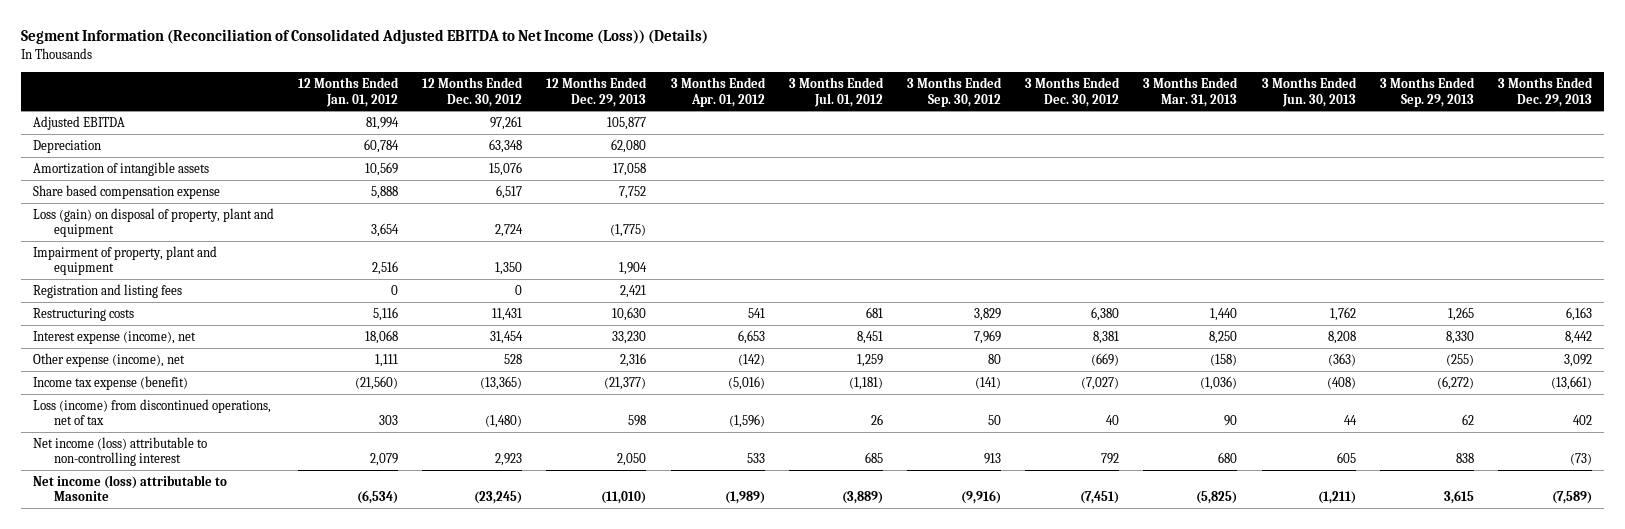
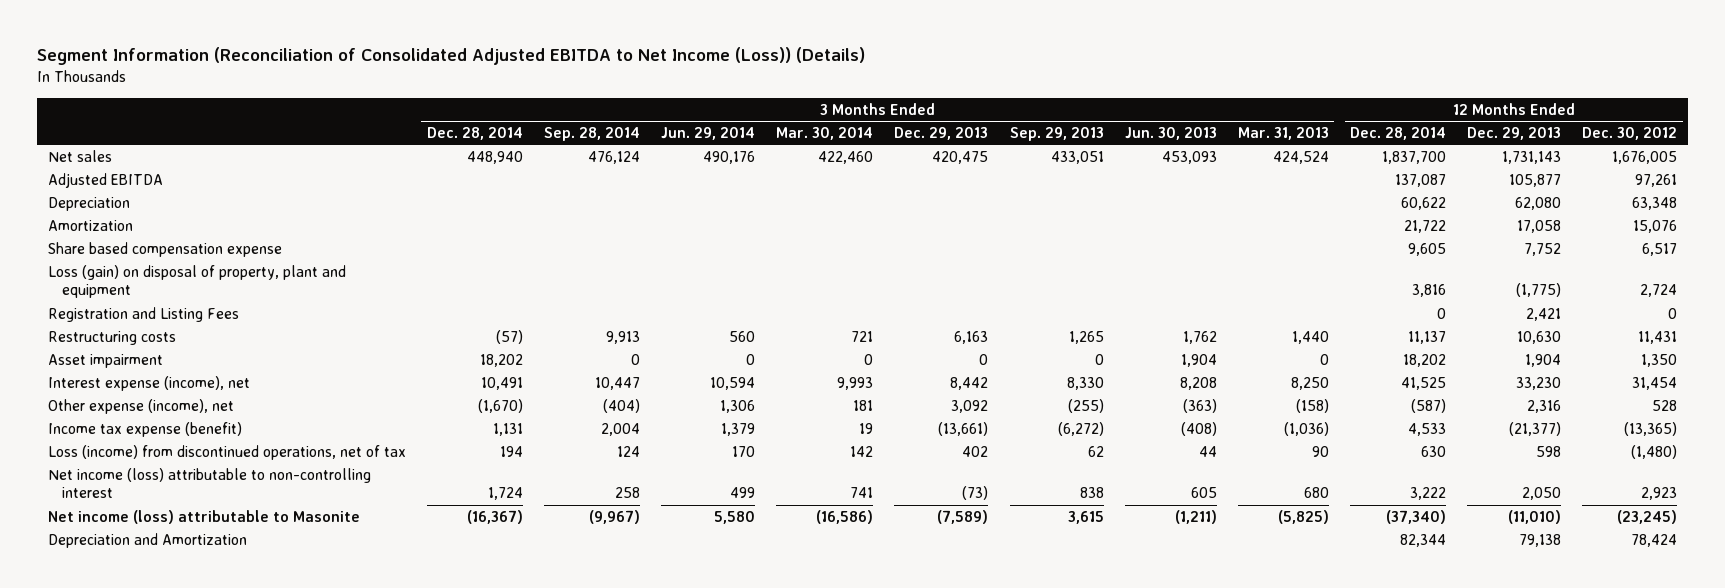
- | 12 Months Ended Jan. 01, 2012 | 12 Months Ended Dec. 30, 2012 | 12 Months Ended Dec. 29, 2013 | 3 Months Ended Apr. 01, 2012 | 3 Months Ended Jul. 01, 2012 | 3 Months Ended Sep. 30, 2012 | 3 Months Ended Dec. 30, 2012 | 3 Months Ended Mar. 31, 2013 | 3 Months Ended Jun. 30, 2013 | 3 Months Ended Sep. 29, 2013 | 3 Months Ended Dec. 29, 2013
+ | 3 Months Ended Dec. 28, 2014 | 3 Months Ended Sep. 28, 2014 | 3 Months Ended Jun. 29, 2014 | 3 Months Ended Mar. 30, 2014 | 3 Months Ended Dec. 29, 2013 | 3 Months Ended Sep. 29, 2013 | 3 Months Ended Jun. 30, 2013 | 3 Months Ended Mar. 31, 2013 | 12 Months Ended Dec. 28, 2014 | 12 Months Ended Dec. 29, 2013 | 12 Months Ended Dec. 30, 2012
+ Net sales | 448,940 | 476,124 | 490,176 | 422,460 | 420,475 | 433,051 | 453,093 | 424,524 | 1,837,700 | 1,731,143 | 1,676,005
- Amortization of intangible assets | 10,569 | 15,076 | 17,058 | | | | | | | |
+ Amortization | | | | | | | | | 21,722 | 17,058 | 15,076
- Impairment of property, plant and equipment | 2,516 | 1,350 | 1,904 | | | | | | | |
- Registration and listing fees | 0 | 0 | 2,421 | | | | | | | |
+ Registration and Listing Fees | | | | | | | | | 0 | 2,421 | 0
+ Asset impairment | 18,202 | 0 | 0 | 0 | 0 | 0 | 1,904 | 0 | 18,202 | 1,904 | 1,350
+ Depreciation and Amortization | | | | | | | | | 82,344 | 79,138 | 78,424

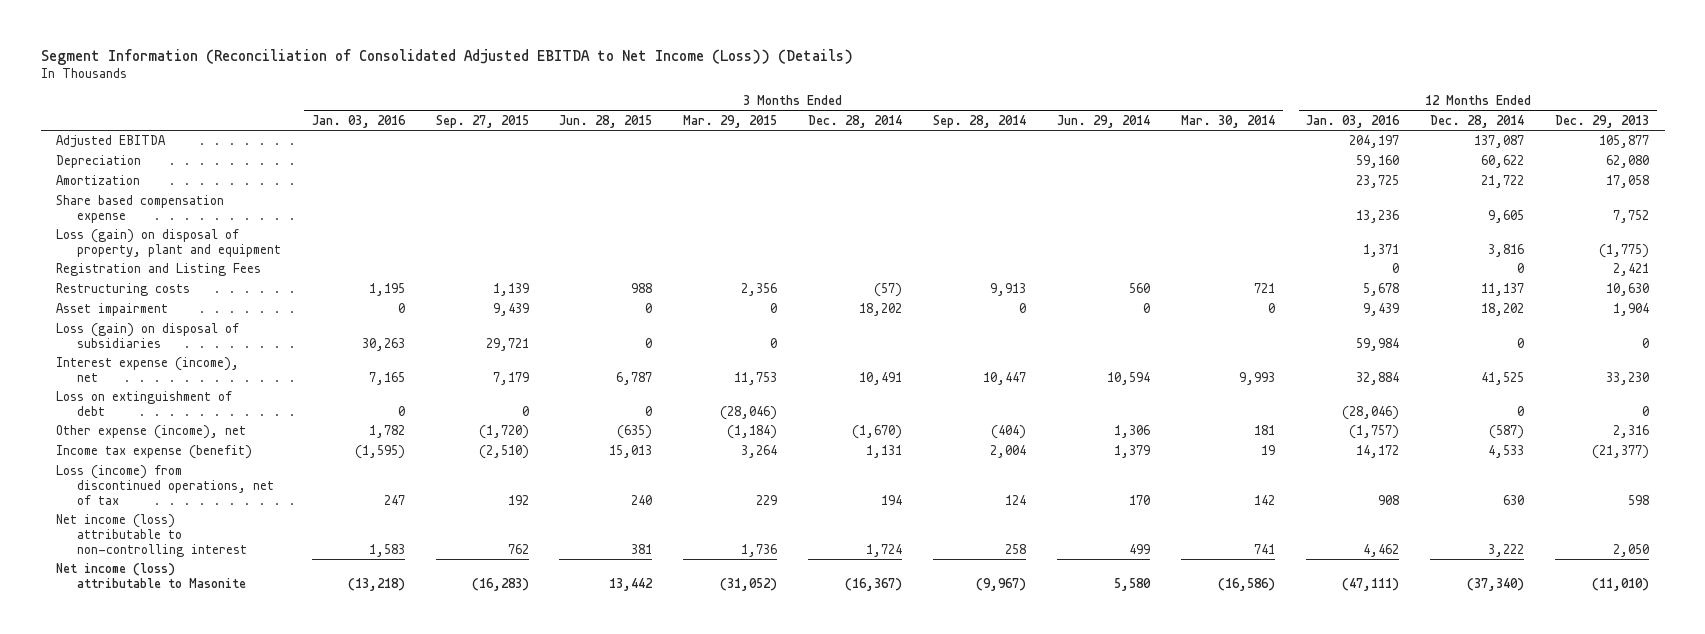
- | 3 Months Ended Dec. 28, 2014 | 3 Months Ended Sep. 28, 2014 | 3 Months Ended Jun. 29, 2014 | 3 Months Ended Mar. 30, 2014 | 3 Months Ended Dec. 29, 2013 | 3 Months Ended Sep. 29, 2013 | 3 Months Ended Jun. 30, 2013 | 3 Months Ended Mar. 31, 2013 | 12 Months Ended Dec. 28, 2014 | 12 Months Ended Dec. 29, 2013 | 12 Months Ended Dec. 30, 2012
+ | 3 Months Ended Jan. 03, 2016 | 3 Months Ended Sep. 27, 2015 | 3 Months Ended Jun. 28, 2015 | 3 Months Ended Mar. 29, 2015 | 3 Months Ended Dec. 28, 2014 | 3 Months Ended Sep. 28, 2014 | 3 Months Ended Jun. 29, 2014 | 3 Months Ended Mar. 30, 2014 | 12 Months Ended Jan. 03, 2016 | 12 Months Ended Dec. 28, 2014 | 12 Months Ended Dec. 29, 2013
- Net sales | 448,940 | 476,124 | 490,176 | 422,460 | 420,475 | 433,051 | 453,093 | 424,524 | 1,837,700 | 1,731,143 | 1,676,005
+ Loss (gain) on disposal of subsidiaries | 30,263 | 29,721 | 0 | 0 | | | | | 59,984 | 0 | 0
+ Loss on extinguishment of debt | 0 | 0 | 0 | (28,046) | | | | | (28,046) | 0 | 0
- Depreciation and Amortization | | | | | | | | | 82,344 | 79,138 | 78,424

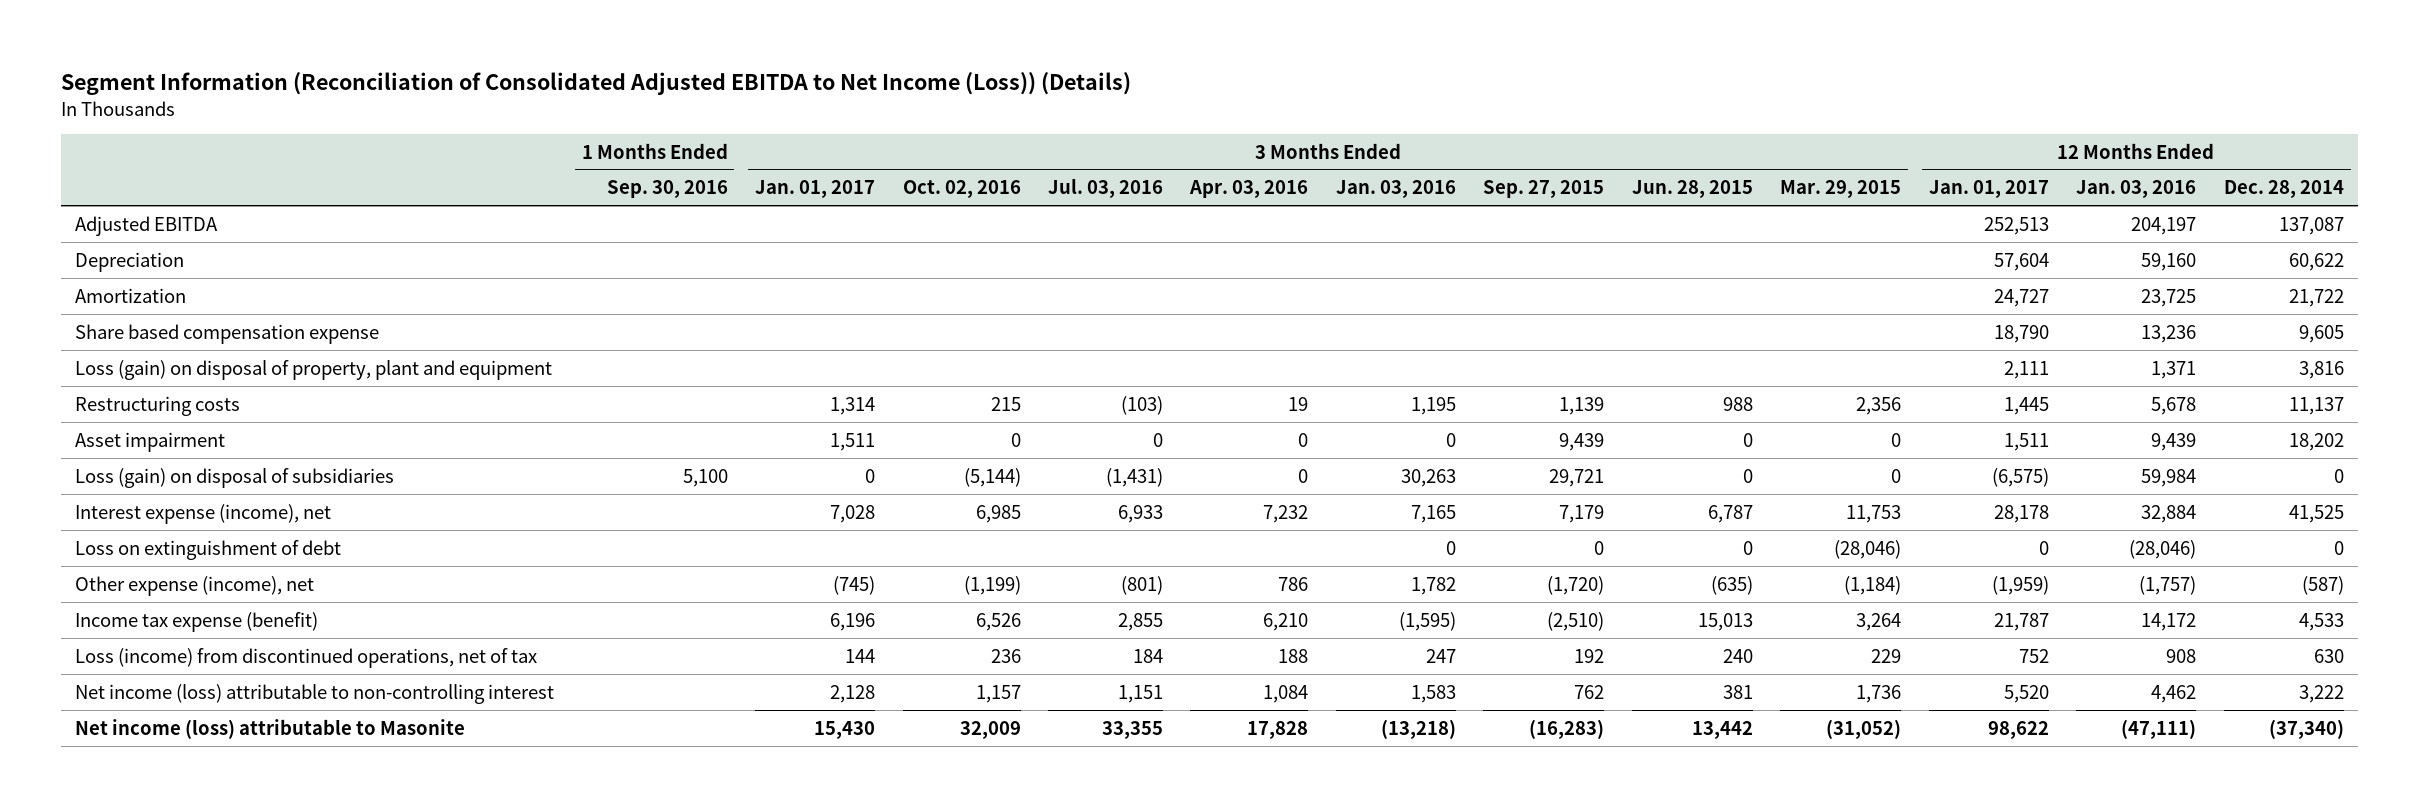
- | 3 Months Ended Jan. 03, 2016 | 3 Months Ended Sep. 27, 2015 | 3 Months Ended Jun. 28, 2015 | 3 Months Ended Mar. 29, 2015 | 3 Months Ended Dec. 28, 2014 | 3 Months Ended Sep. 28, 2014 | 3 Months Ended Jun. 29, 2014 | 3 Months Ended Mar. 30, 2014 | 12 Months Ended Jan. 03, 2016 | 12 Months Ended Dec. 28, 2014 | 12 Months Ended Dec. 29, 2013
+ | 1 Months Ended Sep. 30, 2016 | 3 Months Ended Jan. 01, 2017 | 3 Months Ended Oct. 02, 2016 | 3 Months Ended Jul. 03, 2016 | 3 Months Ended Apr. 03, 2016 | 3 Months Ended Jan. 03, 2016 | 3 Months Ended Sep. 27, 2015 | 3 Months Ended Jun. 28, 2015 | 3 Months Ended Mar. 29, 2015 | 12 Months Ended Jan. 01, 2017 | 12 Months Ended Jan. 03, 2016 | 12 Months Ended Dec. 28, 2014
- Registration and Listing Fees | | | | | | | | | 0 | 0 | 2,421

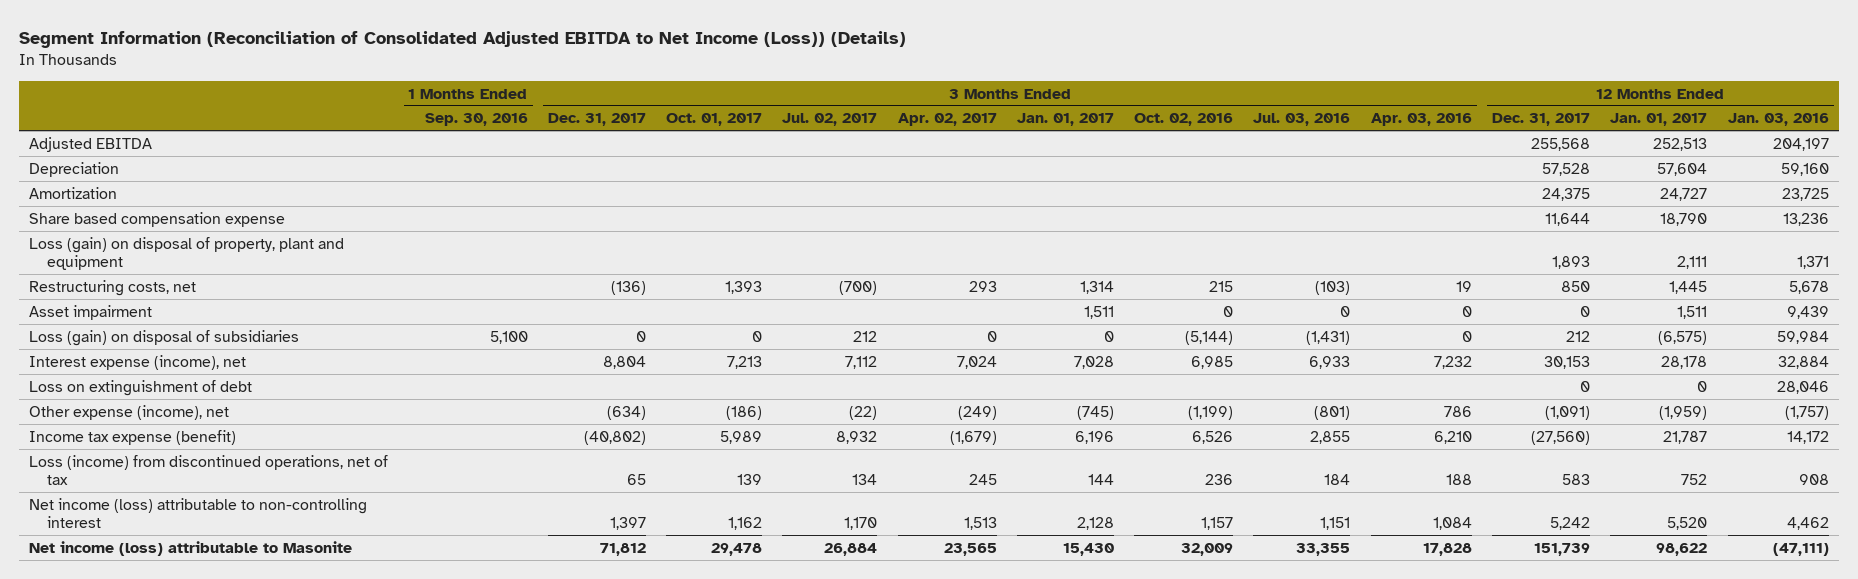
- | 1 Months Ended Sep. 30, 2016 | 3 Months Ended Jan. 01, 2017 | 3 Months Ended Oct. 02, 2016 | 3 Months Ended Jul. 03, 2016 | 3 Months Ended Apr. 03, 2016 | 3 Months Ended Jan. 03, 2016 | 3 Months Ended Sep. 27, 2015 | 3 Months Ended Jun. 28, 2015 | 3 Months Ended Mar. 29, 2015 | 12 Months Ended Jan. 01, 2017 | 12 Months Ended Jan. 03, 2016 | 12 Months Ended Dec. 28, 2014
+ | 1 Months Ended Sep. 30, 2016 | 3 Months Ended Dec. 31, 2017 | 3 Months Ended Oct. 01, 2017 | 3 Months Ended Jul. 02, 2017 | 3 Months Ended Apr. 02, 2017 | 3 Months Ended Jan. 01, 2017 | 3 Months Ended Oct. 02, 2016 | 3 Months Ended Jul. 03, 2016 | 3 Months Ended Apr. 03, 2016 | 12 Months Ended Dec. 31, 2017 | 12 Months Ended Jan. 01, 2017 | 12 Months Ended Jan. 03, 2016
- Restructuring costs | | 1,314 | 215 | (103) | 19 | 1,195 | 1,139 | 988 | 2,356 | 1,445 | 5,678 | 11,137
+ Restructuring costs, net | | (136) | 1,393 | (700) | 293 | 1,314 | 215 | (103) | 19 | 850 | 1,445 | 5,678
- Loss on extinguishment of debt | | | | | | 0 | 0 | 0 | (28,046) | 0 | (28,046) | 0
+ Loss on extinguishment of debt | | | | | | | | | | 0 | 0 | 28,046

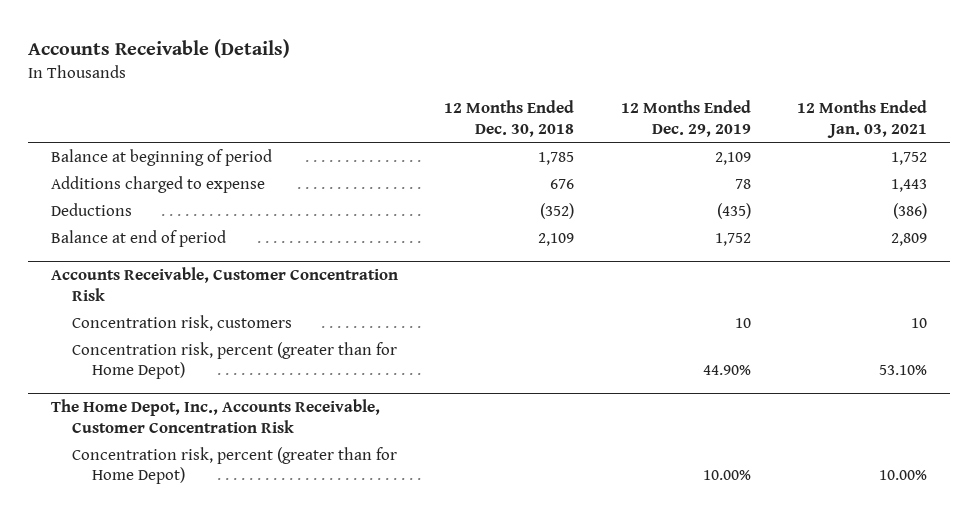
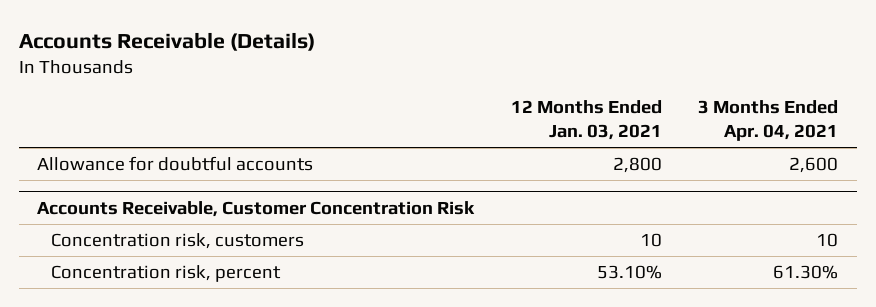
- | 12 Months Ended Dec. 30, 2018 | 12 Months Ended Dec. 29, 2019 | 12 Months Ended Jan. 03, 2021
+ | 12 Months Ended Jan. 03, 2021 | 3 Months Ended Apr. 04, 2021
- Balance at beginning of period | 1,785 | 2,109 | 1,752
- Additions charged to expense | 676 | 78 | 1,443
- Deductions | (352) | (435) | (386)
- Balance at end of period | 2,109 | 1,752 | 2,809
+ Allowance for doubtful accounts | 2,800 | 2,600
@ Accounts Receivable, Customer Concentration Risk
- Concentration risk, percent (greater than for Home Depot) | | 44.90% | 53.10%
- The Home Depot, Inc., Accounts Receivable, Customer Concentration Risk
- Concentration risk, percent (greater than for Home Depot) | | 10.00% | 10.00%
@ Accounts Receivable, Customer Concentration Risk
+ Concentration risk, percent | 53.10% | 61.30%

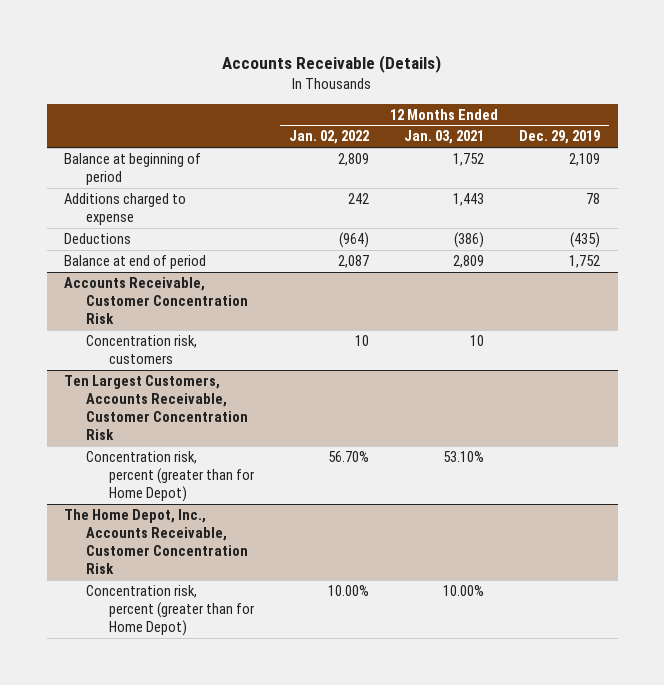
- | 12 Months Ended Jan. 03, 2021 | 3 Months Ended Apr. 04, 2021
+ | 12 Months Ended Jan. 02, 2022 | 12 Months Ended Jan. 03, 2021 | 12 Months Ended Dec. 29, 2019
- Allowance for doubtful accounts | 2,800 | 2,600
+ Balance at beginning of period | 2,809 | 1,752 | 2,109
+ Additions charged to expense | 242 | 1,443 | 78
+ Deductions | (964) | (386) | (435)
+ Balance at end of period | 2,087 | 2,809 | 1,752
@ Accounts Receivable, Customer Concentration Risk
- Concentration risk, percent | 53.10% | 61.30%
+ Ten Largest Customers, Accounts Receivable, Customer Concentration Risk
+ Concentration risk, percent (greater than for Home Depot) | 56.70% | 53.10% |
+ The Home Depot, Inc., Accounts Receivable, Customer Concentration Risk
+ Concentration risk, percent (greater than for Home Depot) | 10.00% | 10.00% |

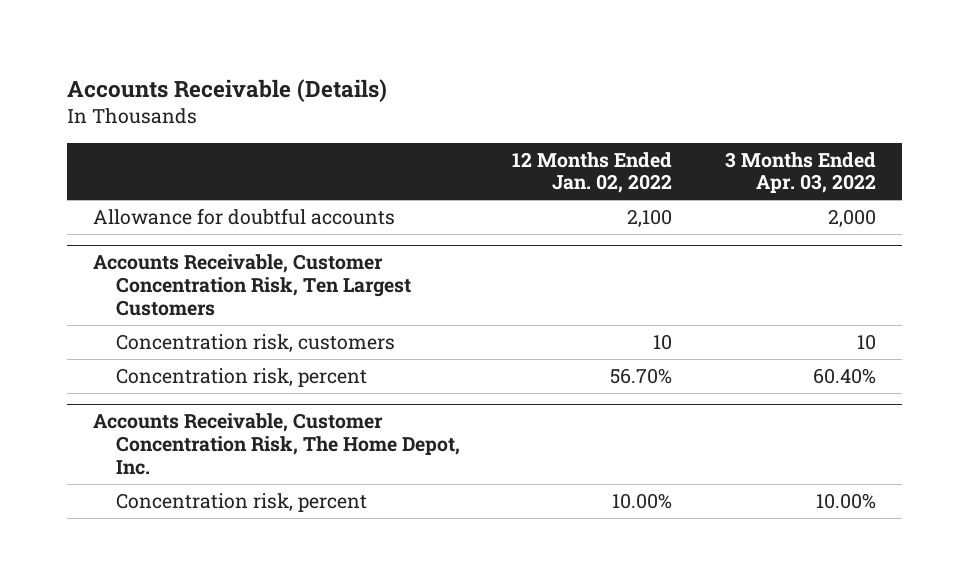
- | 12 Months Ended Jan. 02, 2022 | 12 Months Ended Jan. 03, 2021 | 12 Months Ended Dec. 29, 2019
+ | 12 Months Ended Jan. 02, 2022 | 3 Months Ended Apr. 03, 2022
- Balance at beginning of period | 2,809 | 1,752 | 2,109
- Additions charged to expense | 242 | 1,443 | 78
- Deductions | (964) | (386) | (435)
- Balance at end of period | 2,087 | 2,809 | 1,752
- Accounts Receivable, Customer Concentration Risk
+ Allowance for doubtful accounts | 2,100 | 2,000
+ Accounts Receivable, Customer Concentration Risk, Ten Largest Customers
- Ten Largest Customers, Accounts Receivable, Customer Concentration Risk
- Concentration risk, percent (greater than for Home Depot) | 56.70% | 53.10% |
- The Home Depot, Inc., Accounts Receivable, Customer Concentration Risk
- Concentration risk, percent (greater than for Home Depot) | 10.00% | 10.00% |
+ Concentration risk, percent | 56.70% | 60.40%
+ Accounts Receivable, Customer Concentration Risk, The Home Depot, Inc.
+ Concentration risk, percent | 10.00% | 10.00%

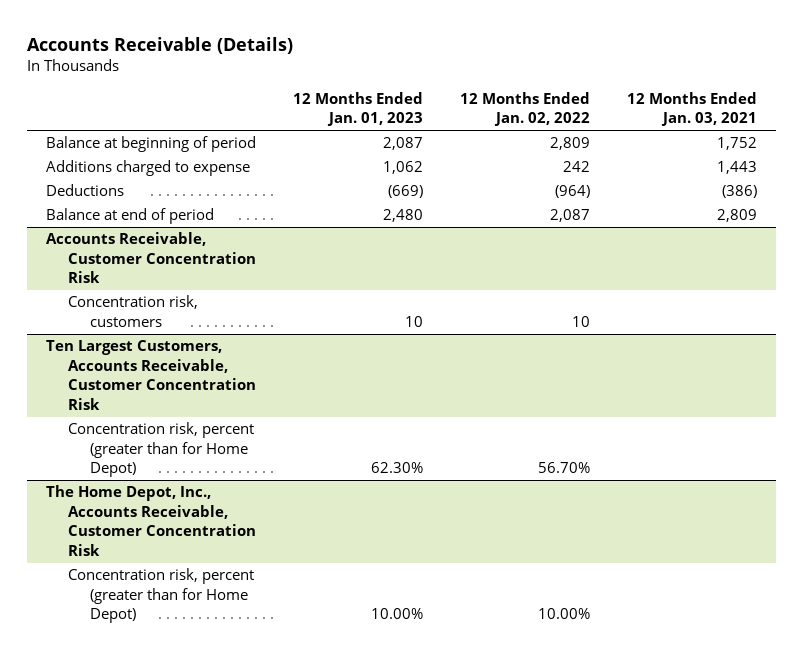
- | 12 Months Ended Jan. 02, 2022 | 3 Months Ended Apr. 03, 2022
+ | 12 Months Ended Jan. 01, 2023 | 12 Months Ended Jan. 02, 2022 | 12 Months Ended Jan. 03, 2021
- Allowance for doubtful accounts | 2,100 | 2,000
- Accounts Receivable, Customer Concentration Risk, Ten Largest Customers
+ Balance at beginning of period | 2,087 | 2,809 | 1,752
+ Additions charged to expense | 1,062 | 242 | 1,443
+ Deductions | (669) | (964) | (386)
+ Balance at end of period | 2,480 | 2,087 | 2,809
+ Accounts Receivable, Customer Concentration Risk
- Concentration risk, percent | 56.70% | 60.40%
- Accounts Receivable, Customer Concentration Risk, The Home Depot, Inc.
- Concentration risk, percent | 10.00% | 10.00%
+ Ten Largest Customers, Accounts Receivable, Customer Concentration Risk
+ Concentration risk, percent (greater than for Home Depot) | 62.30% | 56.70% |
+ The Home Depot, Inc., Accounts Receivable, Customer Concentration Risk
+ Concentration risk, percent (greater than for Home Depot) | 10.00% | 10.00% |

